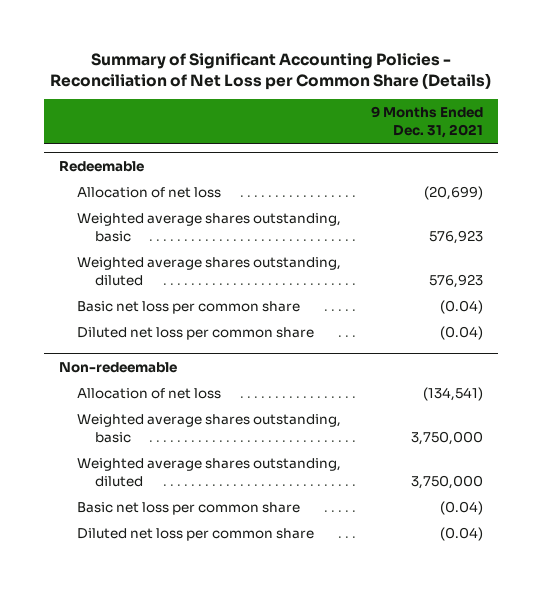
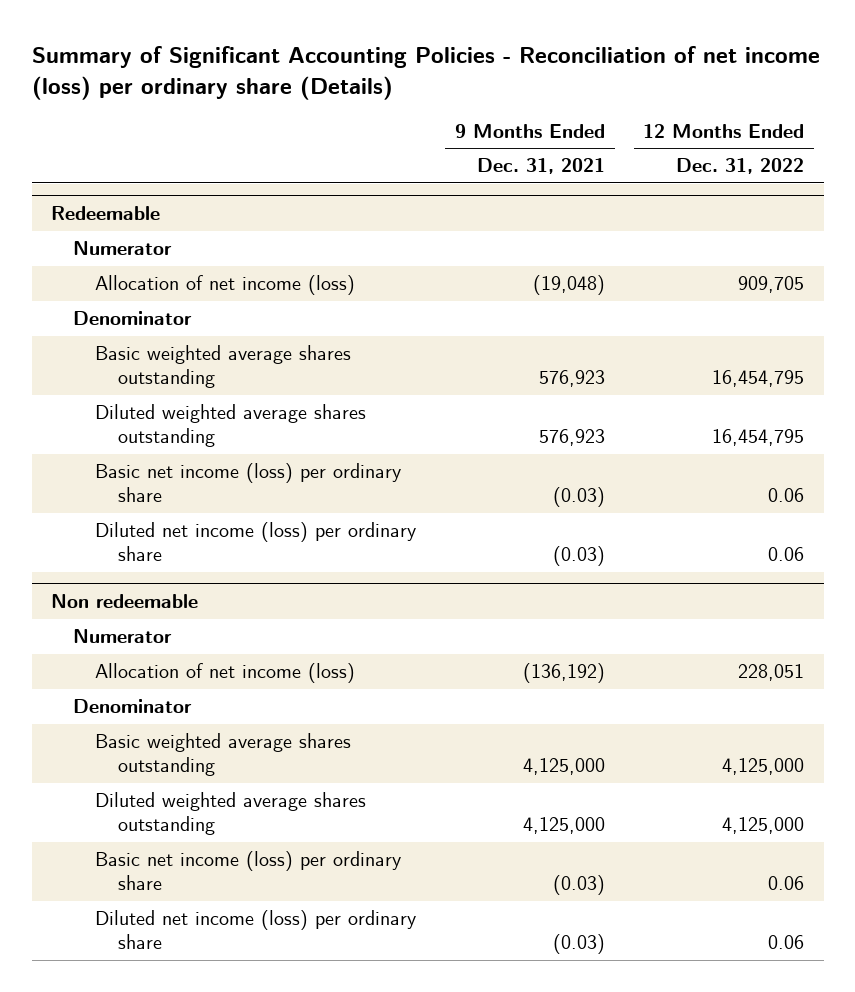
- Summary of Significant Accounting Policies - Reconciliation of Net Loss per Common Share (Details)
+ Summary of Significant Accounting Policies - Reconciliation of net income (loss) per ordinary share (Details)
- | 9 Months Ended Dec. 31, 2021
+ | 9 Months Ended Dec. 31, 2021 | 12 Months Ended Dec. 31, 2022
@ Redeemable
- Allocation of net loss | (20,699)
- Weighted average shares outstanding, basic | 576,923
- Weighted average shares outstanding, diluted | 576,923
- Basic net loss per common share | (0.04)
- Diluted net loss per common share | (0.04)
- Non-redeemable
- Allocation of net loss | (134,541)
- Weighted average shares outstanding, basic | 3,750,000
- Weighted average shares outstanding, diluted | 3,750,000
- Basic net loss per common share | (0.04)
- Diluted net loss per common share | (0.04)
@ Redeemable
+ Numerator
+ Allocation of net income (loss) | (19,048) | 909,705
+ Denominator
+ Basic weighted average shares outstanding | 576,923 | 16,454,795
+ Diluted weighted average shares outstanding | 576,923 | 16,454,795
+ Basic net income (loss) per ordinary share | (0.03) | 0.06
+ Diluted net income (loss) per ordinary share | (0.03) | 0.06
+ Non redeemable
+ Numerator
+ Allocation of net income (loss) | (136,192) | 228,051
+ Denominator
+ Basic weighted average shares outstanding | 4,125,000 | 4,125,000
+ Diluted weighted average shares outstanding | 4,125,000 | 4,125,000
+ Basic net income (loss) per ordinary share | (0.03) | 0.06
+ Diluted net income (loss) per ordinary share | (0.03) | 0.06

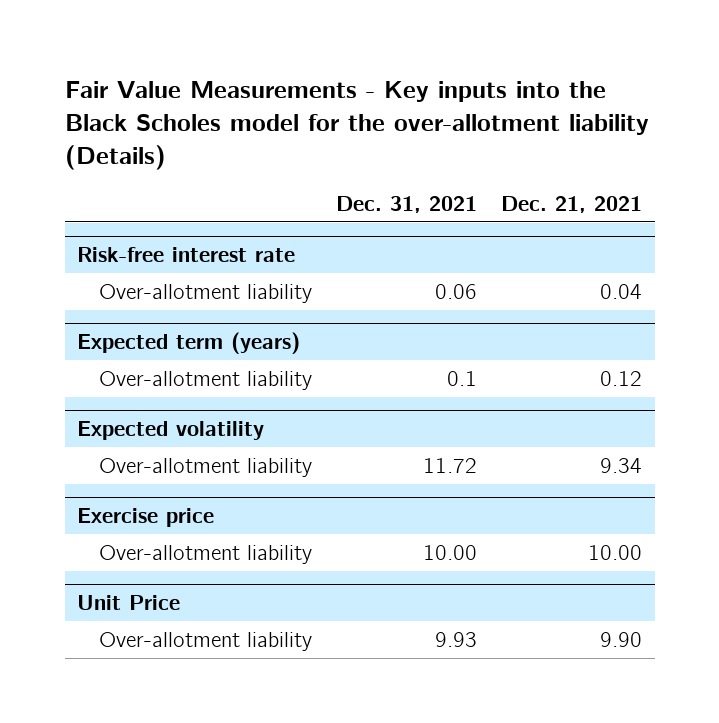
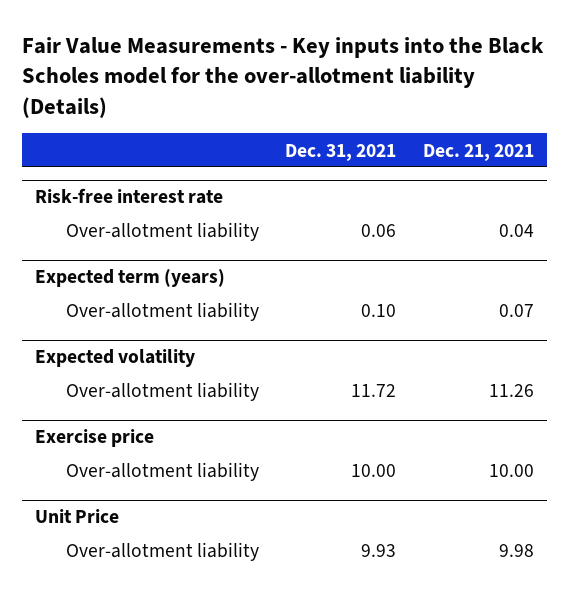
@ Expected term (years)
- Over-allotment liability | 0.1 | 0.12
+ Over-allotment liability | 0.10 | 0.07
@ Expected volatility
- Over-allotment liability | 11.72 | 9.34
+ Over-allotment liability | 11.72 | 11.26
@ Unit Price
- Over-allotment liability | 9.93 | 9.90
+ Over-allotment liability | 9.93 | 9.98

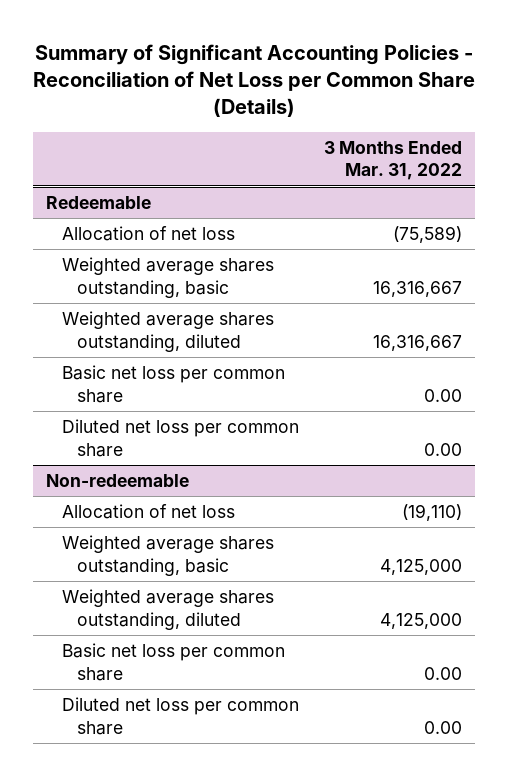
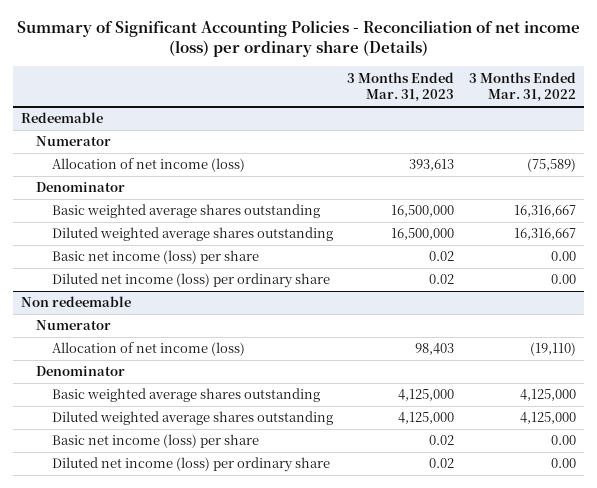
- Summary of Significant Accounting Policies - Reconciliation of Net Loss per Common Share (Details)
+ Summary of Significant Accounting Policies - Reconciliation of net income (loss) per ordinary share (Details)
- | 3 Months Ended Mar. 31, 2022
+ | 3 Months Ended Mar. 31, 2023 | 3 Months Ended Mar. 31, 2022
@ Redeemable
- Allocation of net loss | (75,589)
- Weighted average shares outstanding, basic | 16,316,667
- Weighted average shares outstanding, diluted | 16,316,667
- Basic net loss per common share | 0.00
- Diluted net loss per common share | 0.00
- Non-redeemable
- Allocation of net loss | (19,110)
- Weighted average shares outstanding, basic | 4,125,000
- Weighted average shares outstanding, diluted | 4,125,000
- Basic net loss per common share | 0.00
- Diluted net loss per common share | 0.00
@ Redeemable
+ Numerator
+ Allocation of net income (loss) | 393,613 | (75,589)
+ Denominator
+ Basic weighted average shares outstanding | 16,500,000 | 16,316,667
+ Diluted weighted average shares outstanding | 16,500,000 | 16,316,667
+ Basic net income (loss) per share | 0.02 | 0.00
+ Diluted net income (loss) per ordinary share | 0.02 | 0.00
+ Non redeemable
+ Numerator
+ Allocation of net income (loss) | 98,403 | (19,110)
+ Denominator
+ Basic weighted average shares outstanding | 4,125,000 | 4,125,000
+ Diluted weighted average shares outstanding | 4,125,000 | 4,125,000
+ Basic net income (loss) per share | 0.02 | 0.00
+ Diluted net income (loss) per ordinary share | 0.02 | 0.00

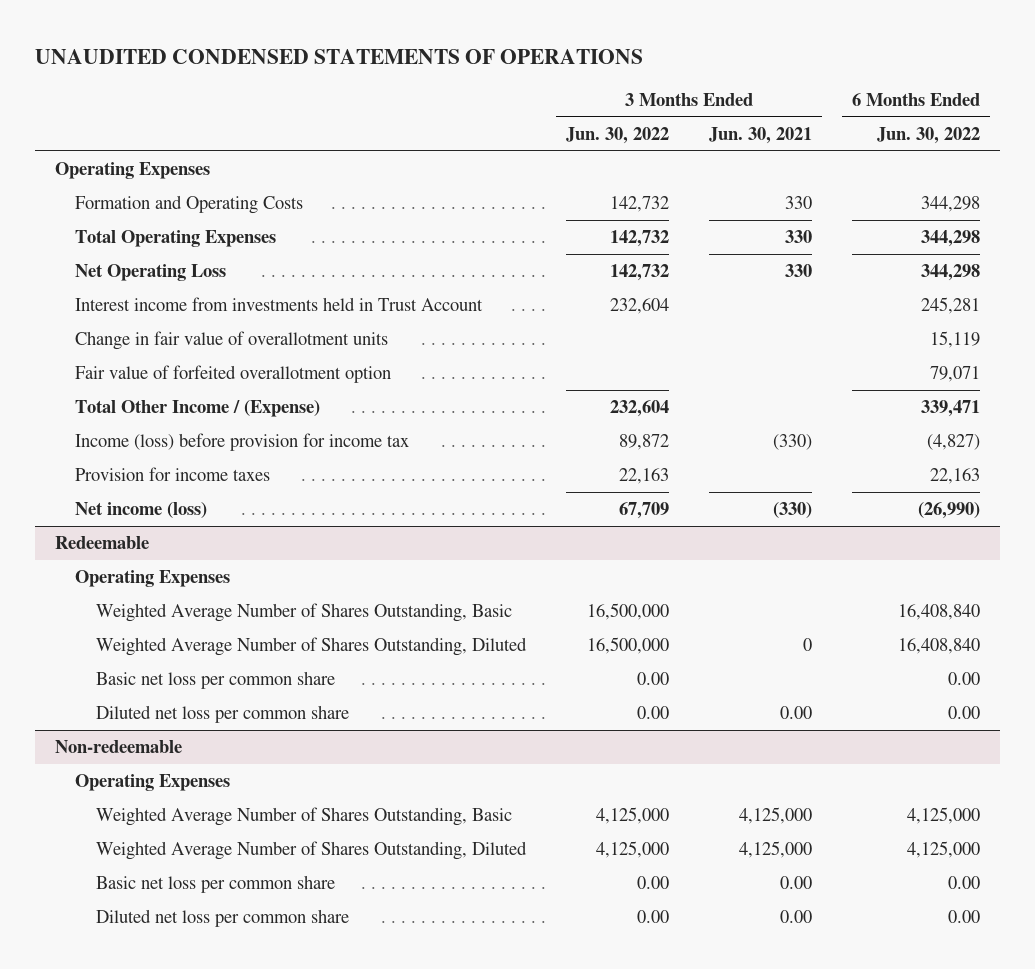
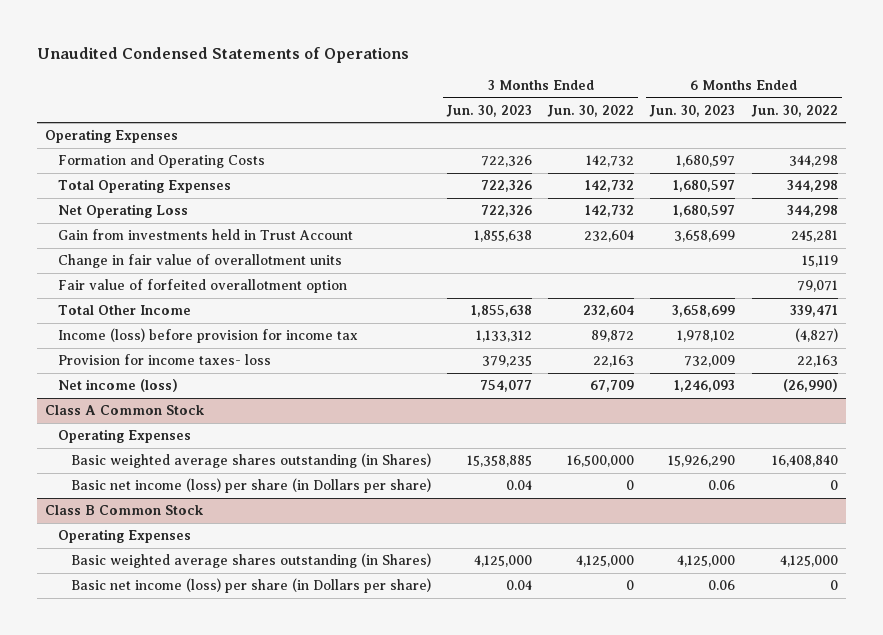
- UNAUDITED CONDENSED STATEMENTS OF OPERATIONS
+ Unaudited Condensed Statements of Operations
- | 3 Months Ended Jun. 30, 2022 | 3 Months Ended Jun. 30, 2021 | 6 Months Ended Jun. 30, 2022
+ | 3 Months Ended Jun. 30, 2023 | 3 Months Ended Jun. 30, 2022 | 6 Months Ended Jun. 30, 2023 | 6 Months Ended Jun. 30, 2022
- Interest income from investments held in Trust Account | 232,604 | | 245,281
+ Gain from investments held in Trust Account | 1,855,638 | 232,604 | 3,658,699 | 245,281
- Total Other Income / (Expense) | 232,604 | | 339,471
+ Total Other Income | 1,855,638 | 232,604 | 3,658,699 | 339,471
- Provision for income taxes | 22,163 | | 22,163
+ Provision for income taxes- loss | 379,235 | 22,163 | 732,009 | 22,163
- Redeemable
+ Class A Common Stock
- Weighted Average Number of Shares Outstanding, Basic | 16,500,000 | | 16,408,840
- Weighted Average Number of Shares Outstanding, Diluted | 16,500,000 | 0 | 16,408,840
- Basic net loss per common share | 0.00 | | 0.00
- Diluted net loss per common share | 0.00 | 0.00 | 0.00
- Non-redeemable
+ Basic weighted average shares outstanding (in Shares) | 15,358,885 | 16,500,000 | 15,926,290 | 16,408,840
+ Basic net income (loss) per share (in Dollars per share) | 0.04 | 0 | 0.06 | 0
+ Class B Common Stock
- Weighted Average Number of Shares Outstanding, Basic | 4,125,000 | 4,125,000 | 4,125,000
- Weighted Average Number of Shares Outstanding, Diluted | 4,125,000 | 4,125,000 | 4,125,000
- Basic net loss per common share | 0.00 | 0.00 | 0.00
- Diluted net loss per common share | 0.00 | 0.00 | 0.00
+ Basic weighted average shares outstanding (in Shares) | 4,125,000 | 4,125,000 | 4,125,000 | 4,125,000
+ Basic net income (loss) per share (in Dollars per share) | 0.04 | 0 | 0.06 | 0

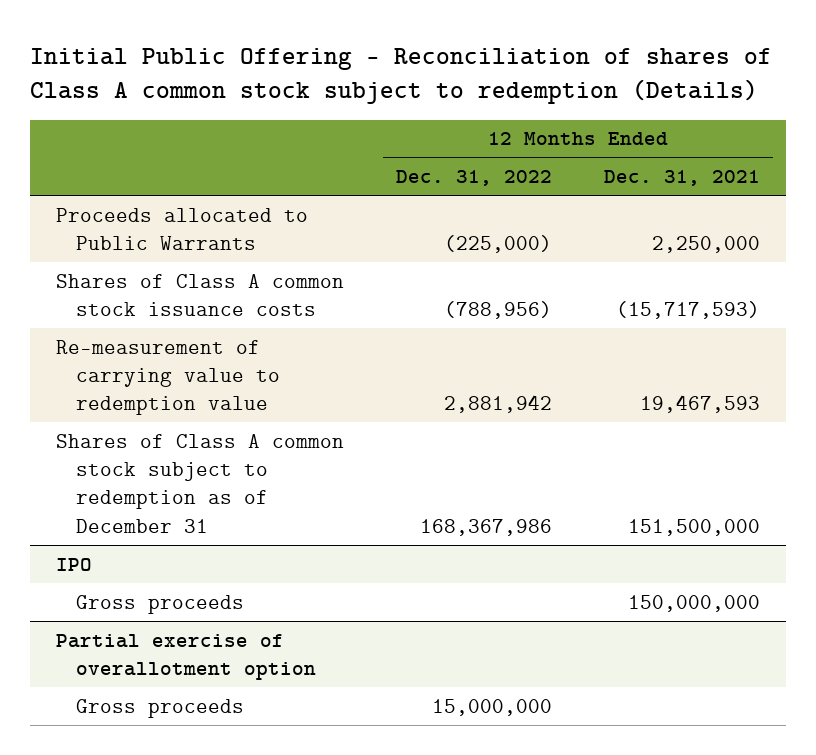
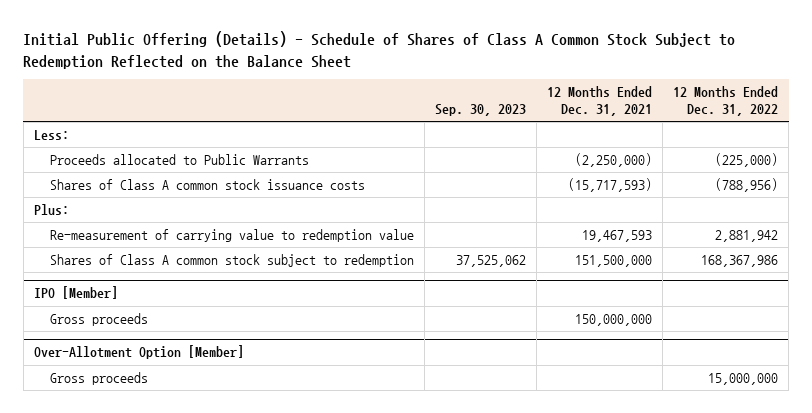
- Initial Public Offering - Reconciliation of shares of Class A common stock subject to redemption (Details)
+ Initial Public Offering (Details) - Schedule of Shares of Class A Common Stock Subject to Redemption Reflected on the Balance Sheet
- | 12 Months Ended Dec. 31, 2022 | 12 Months Ended Dec. 31, 2021
+ | Sep. 30, 2023 | 12 Months Ended Dec. 31, 2021 | 12 Months Ended Dec. 31, 2022
- Proceeds allocated to Public Warrants | (225,000) | 2,250,000
+ Less:
+ Proceeds allocated to Public Warrants | | (2,250,000) | (225,000)
+ Plus:
- Shares of Class A common stock subject to redemption as of December 31 | 168,367,986 | 151,500,000
- IPO
+ Shares of Class A common stock subject to redemption | 37,525,062 | 151,500,000 | 168,367,986
+ IPO [Member]
- Partial exercise of overallotment option
+ Over-Allotment Option [Member]

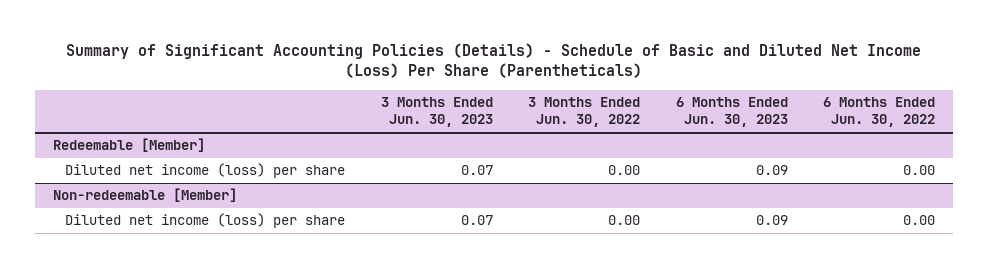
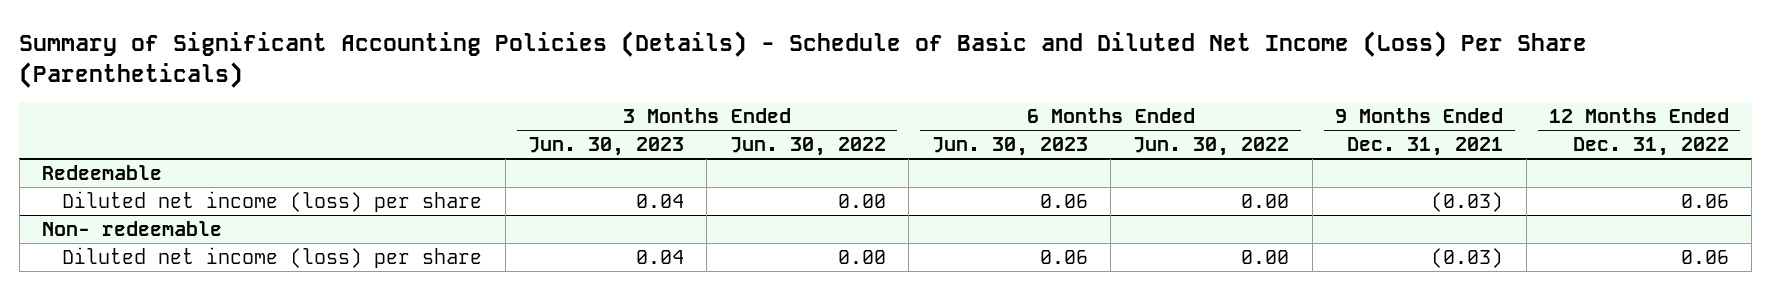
- | 3 Months Ended Jun. 30, 2023 | 3 Months Ended Jun. 30, 2022 | 6 Months Ended Jun. 30, 2023 | 6 Months Ended Jun. 30, 2022
+ | 3 Months Ended Jun. 30, 2023 | 3 Months Ended Jun. 30, 2022 | 6 Months Ended Jun. 30, 2023 | 6 Months Ended Jun. 30, 2022 | 9 Months Ended Dec. 31, 2021 | 12 Months Ended Dec. 31, 2022
- Redeemable [Member]
- Diluted net income (loss) per share | 0.07 | 0.00 | 0.09 | 0.00
- Non-redeemable [Member]
- Diluted net income (loss) per share | 0.07 | 0.00 | 0.09 | 0.00
+ Redeemable
+ Diluted net income (loss) per share | 0.04 | 0.00 | 0.06 | 0.00 | (0.03) | 0.06
+ Non- redeemable
+ Diluted net income (loss) per share | 0.04 | 0.00 | 0.06 | 0.00 | (0.03) | 0.06

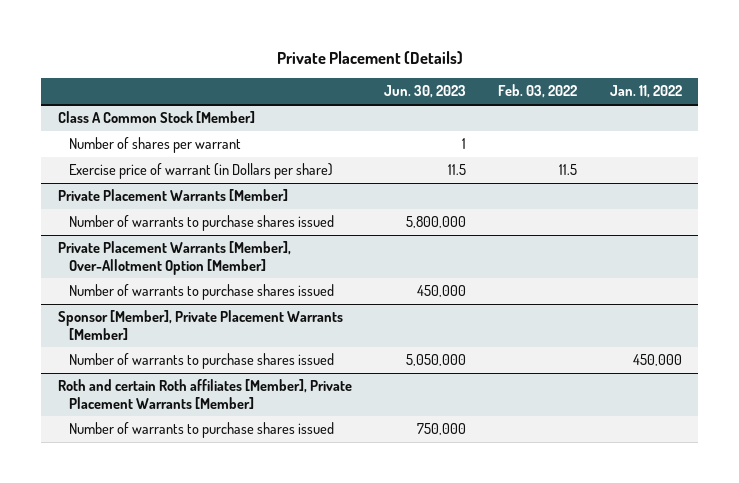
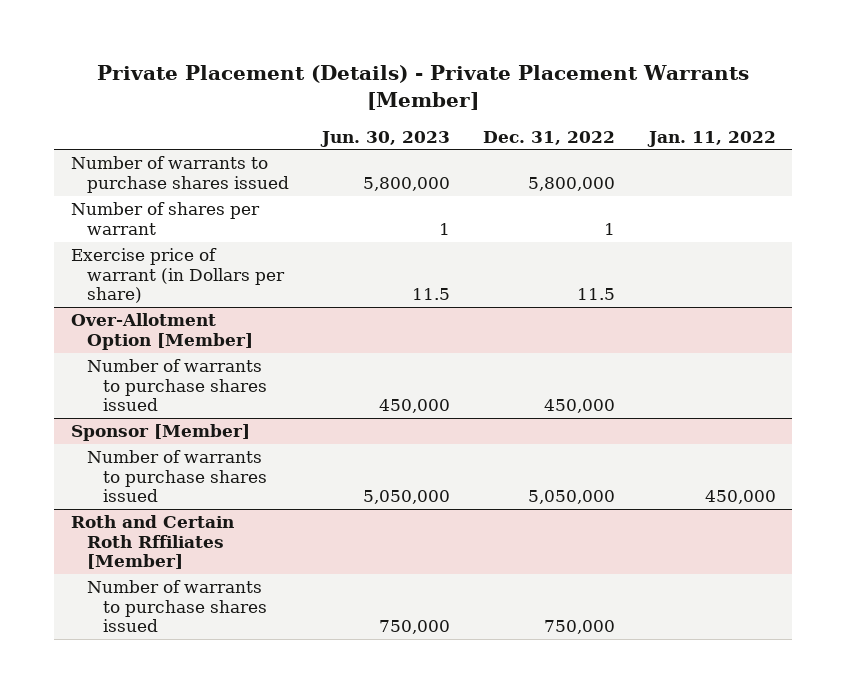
- Private Placement (Details)
+ Private Placement (Details) - Private Placement Warrants [Member]
- | Jun. 30, 2023 | Feb. 03, 2022 | Jan. 11, 2022
+ | Jun. 30, 2023 | Dec. 31, 2022 | Jan. 11, 2022
- Class A Common Stock [Member]
+ Number of warrants to purchase shares issued | 5,800,000 | 5,800,000 |
- Private Placement Warrants [Member]
- Number of warrants to purchase shares issued | 5,800,000 | |
- Private Placement Warrants [Member], Over-Allotment Option [Member]
+ Over-Allotment Option [Member]
- Sponsor [Member], Private Placement Warrants [Member]
+ Sponsor [Member]
- Roth and certain Roth affiliates [Member], Private Placement Warrants [Member]
+ Roth and Certain Roth Rffiliates [Member]

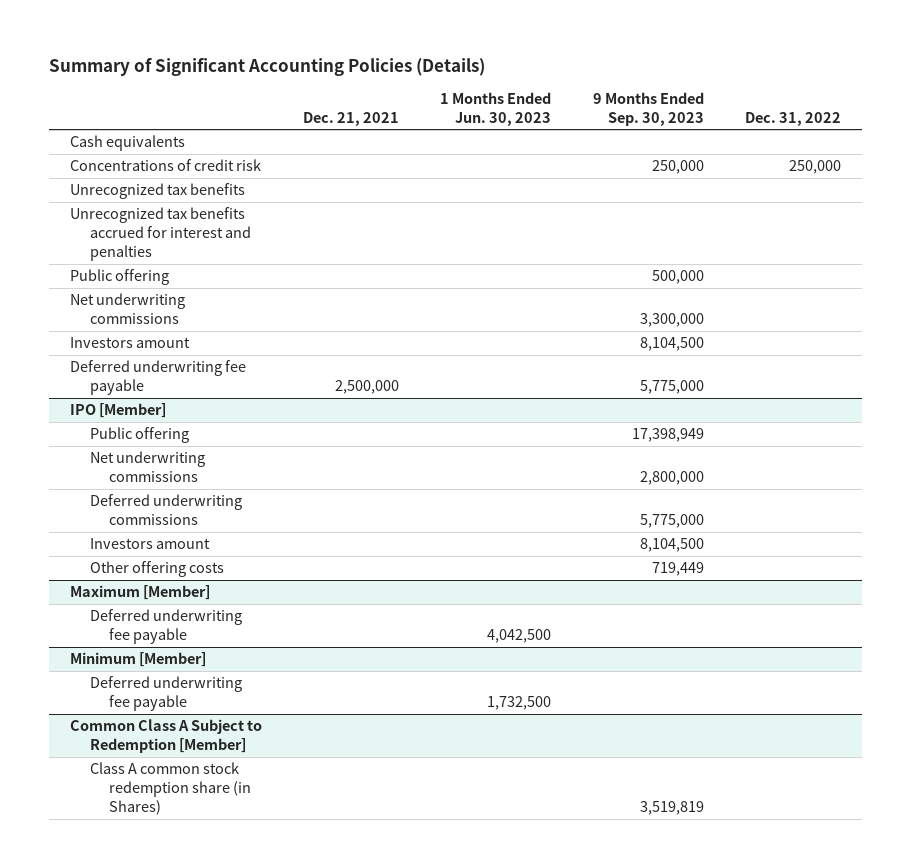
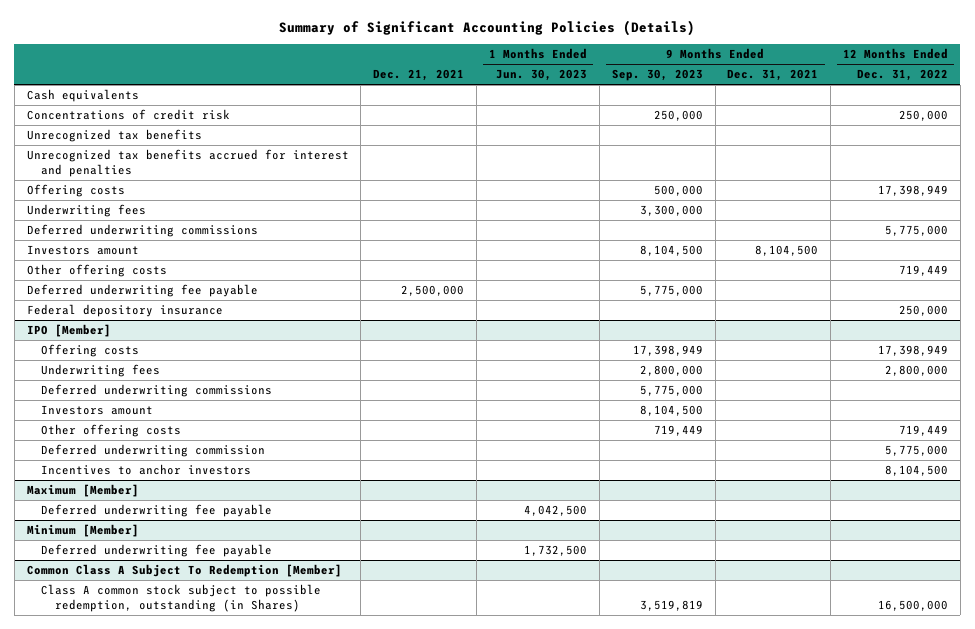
- | Dec. 21, 2021 | 1 Months Ended Jun. 30, 2023 | 9 Months Ended Sep. 30, 2023 | Dec. 31, 2022
+ | Dec. 21, 2021 | 1 Months Ended Jun. 30, 2023 | 9 Months Ended Sep. 30, 2023 | 9 Months Ended Dec. 31, 2021 | 12 Months Ended Dec. 31, 2022
- Public offering | | | 500,000 |
- Net underwriting commissions | | | 3,300,000 |
+ Offering costs | | | 500,000 | | 17,398,949
+ Underwriting fees | | | 3,300,000 | |
+ Deferred underwriting commissions | | | | | 5,775,000
+ Other offering costs | | | | | 719,449
+ Federal depository insurance | | | | | 250,000
@ IPO [Member]
- Public offering | | | 17,398,949 |
- Net underwriting commissions | | | 2,800,000 |
+ Offering costs | | | 17,398,949 | | 17,398,949
+ Underwriting fees | | | 2,800,000 | | 2,800,000
+ Deferred underwriting commission | | | | | 5,775,000
+ Incentives to anchor investors | | | | | 8,104,500
- Common Class A Subject to Redemption [Member]
- Class A common stock redemption share (in Shares) | | | 3,519,819 |
+ Common Class A Subject To Redemption [Member]
+ Class A common stock subject to possible redemption, outstanding (in Shares) | | | 3,519,819 | | 16,500,000

